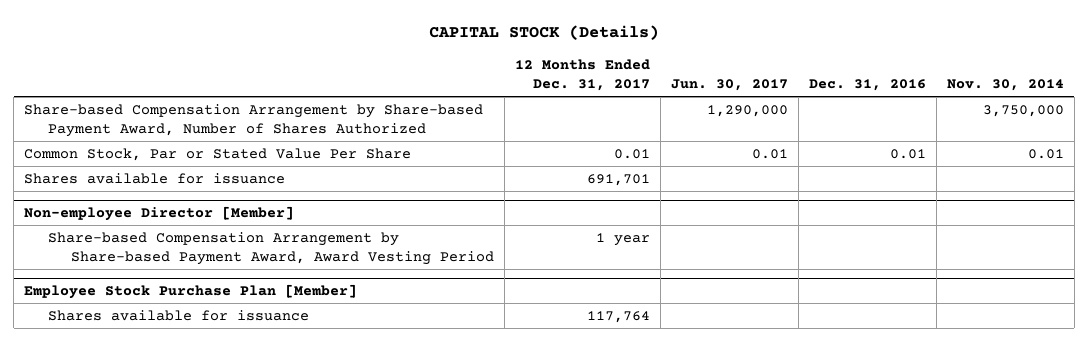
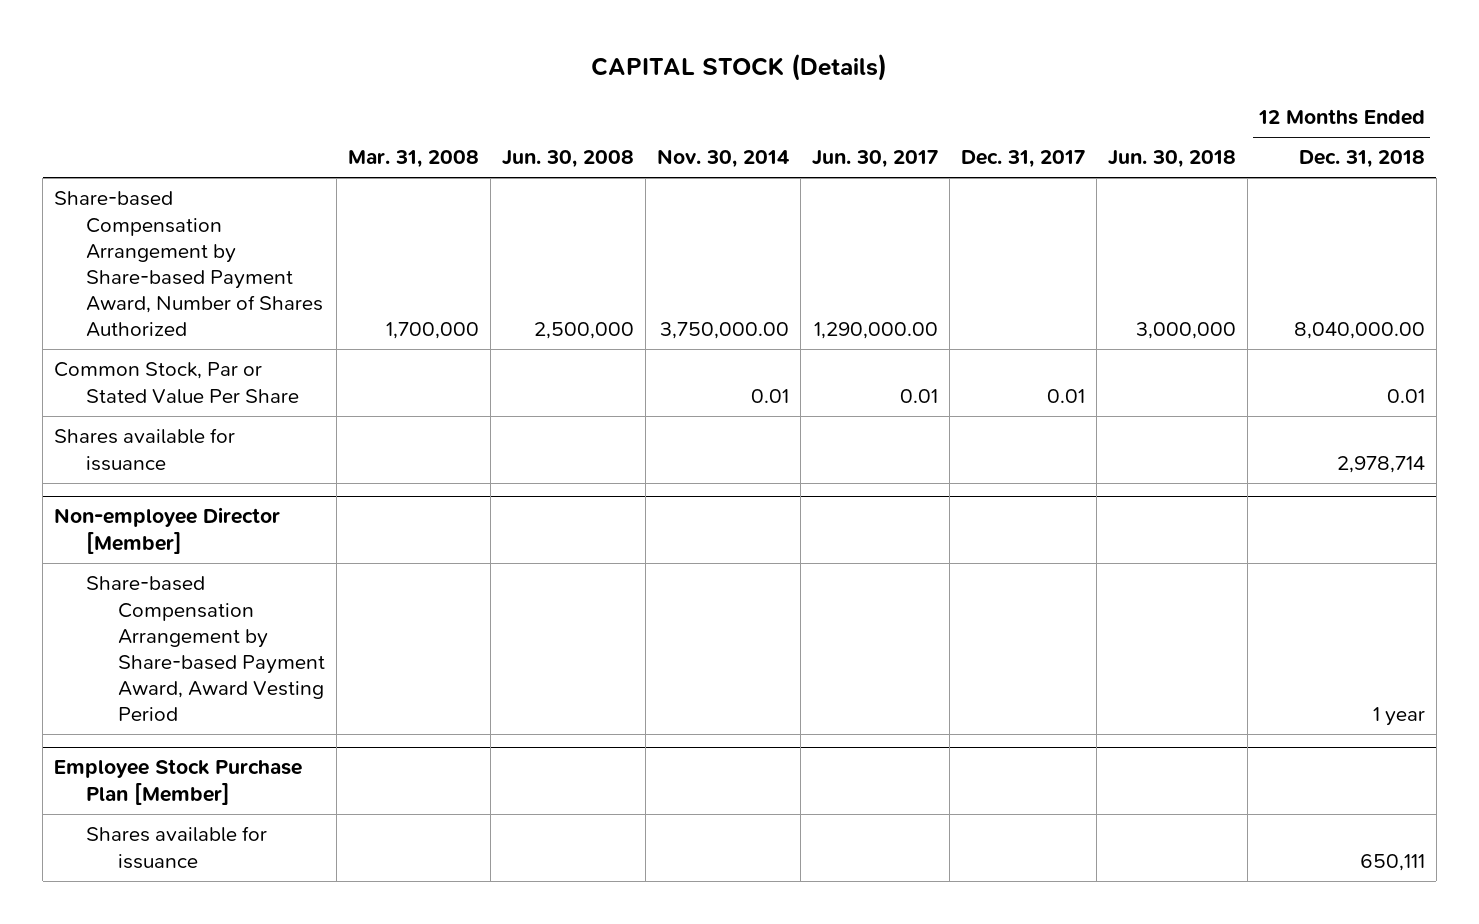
- | 12 Months Ended Dec. 31, 2017 | Jun. 30, 2017 | Dec. 31, 2016 | Nov. 30, 2014
+ | Mar. 31, 2008 | Jun. 30, 2008 | Nov. 30, 2014 | Jun. 30, 2017 | Dec. 31, 2017 | Jun. 30, 2018 | 12 Months Ended Dec. 31, 2018
- Share-based Compensation Arrangement by Share-based Payment Award, Number of Shares Authorized | | 1,290,000 | | 3,750,000
+ Share-based Compensation Arrangement by Share-based Payment Award, Number of Shares Authorized | 1,700,000 | 2,500,000 | 3,750,000.00 | 1,290,000.00 | | 3,000,000 | 8,040,000.00

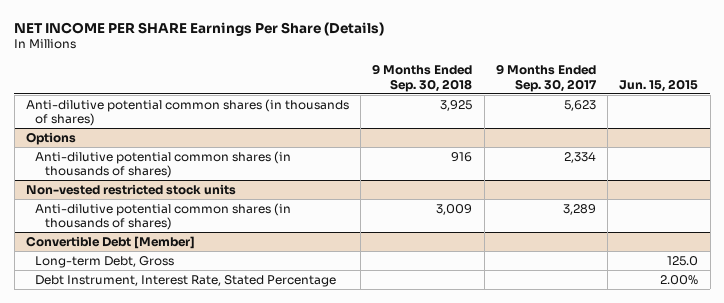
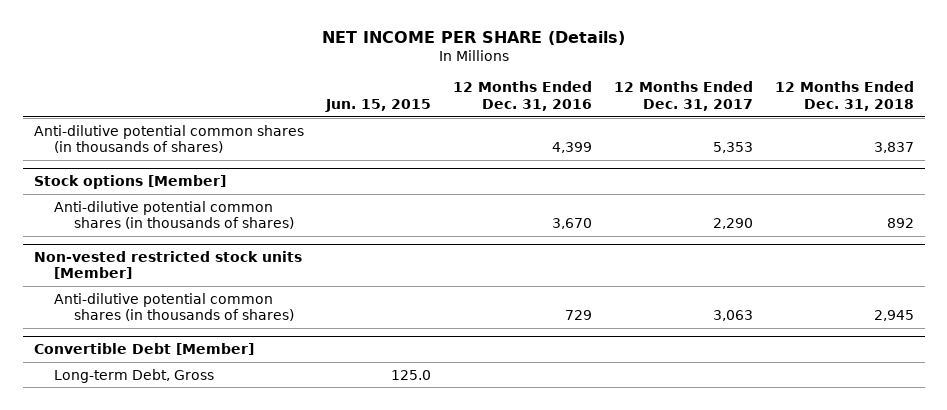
- NET INCOME PER SHARE Earnings Per Share (Details)
+ NET INCOME PER SHARE (Details)
- | 9 Months Ended Sep. 30, 2018 | 9 Months Ended Sep. 30, 2017 | Jun. 15, 2015
+ | Jun. 15, 2015 | 12 Months Ended Dec. 31, 2016 | 12 Months Ended Dec. 31, 2017 | 12 Months Ended Dec. 31, 2018
- Options
+ Stock options [Member]
- Non-vested restricted stock units
+ Non-vested restricted stock units [Member]
@ Convertible Debt [Member]
- Debt Instrument, Interest Rate, Stated Percentage | | | 2.00%

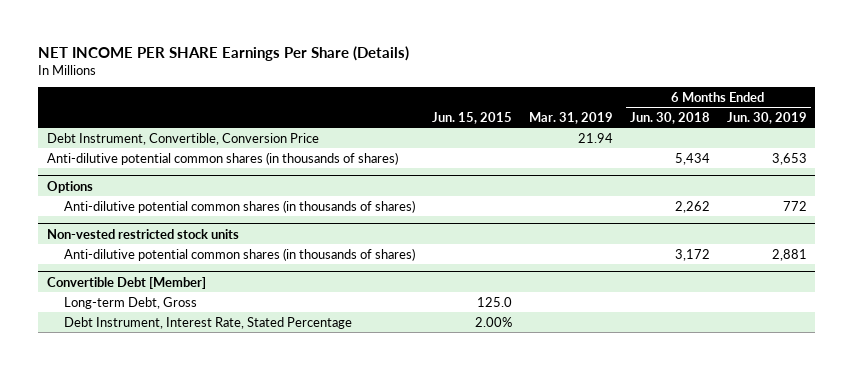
- NET INCOME PER SHARE (Details)
+ NET INCOME PER SHARE Earnings Per Share (Details)
- | Jun. 15, 2015 | 12 Months Ended Dec. 31, 2016 | 12 Months Ended Dec. 31, 2017 | 12 Months Ended Dec. 31, 2018
+ | Jun. 15, 2015 | Mar. 31, 2019 | 6 Months Ended Jun. 30, 2018 | 6 Months Ended Jun. 30, 2019
+ Debt Instrument, Convertible, Conversion Price | | 21.94 | |
- Stock options [Member]
+ Options
- Non-vested restricted stock units [Member]
+ Non-vested restricted stock units
@ Convertible Debt [Member]
+ Debt Instrument, Interest Rate, Stated Percentage | 2.00% | | |

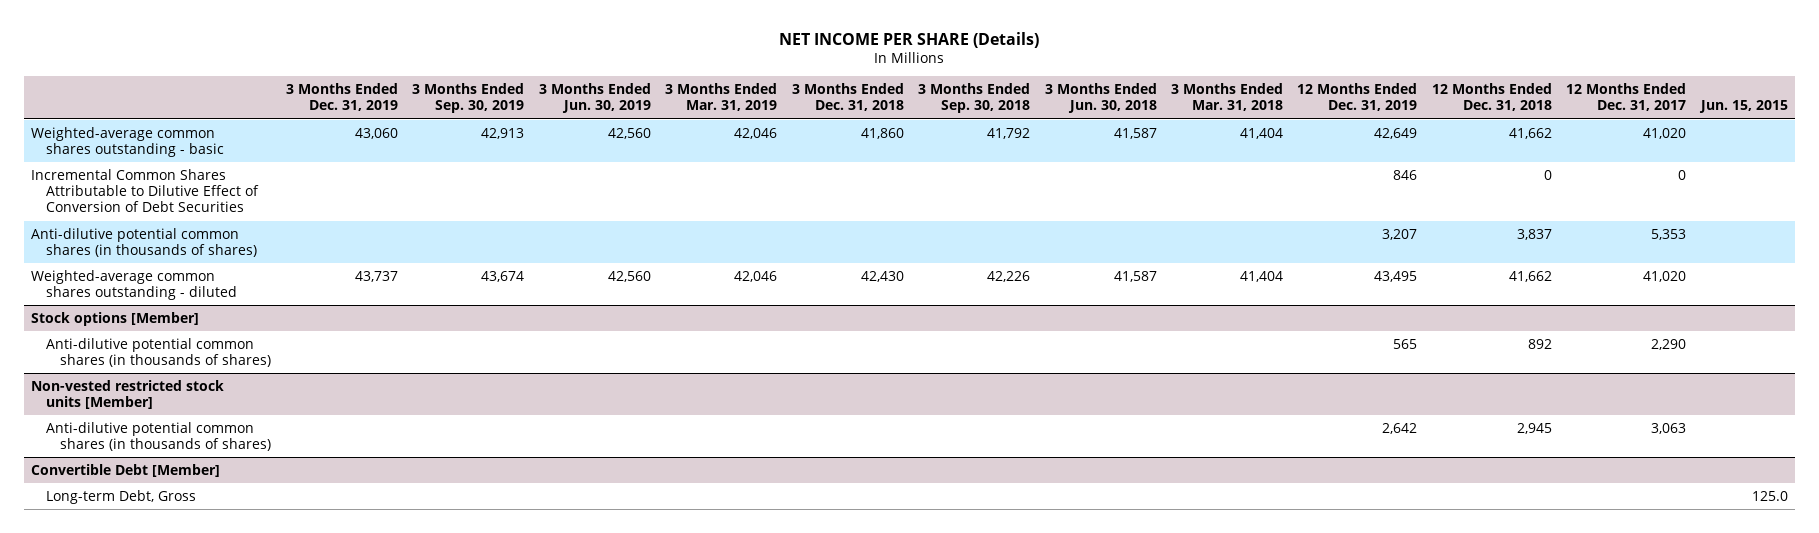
- NET INCOME PER SHARE Earnings Per Share (Details)
+ NET INCOME PER SHARE (Details)
- | Jun. 15, 2015 | Mar. 31, 2019 | 6 Months Ended Jun. 30, 2018 | 6 Months Ended Jun. 30, 2019
+ | 3 Months Ended Dec. 31, 2019 | 3 Months Ended Sep. 30, 2019 | 3 Months Ended Jun. 30, 2019 | 3 Months Ended Mar. 31, 2019 | 3 Months Ended Dec. 31, 2018 | 3 Months Ended Sep. 30, 2018 | 3 Months Ended Jun. 30, 2018 | 3 Months Ended Mar. 31, 2018 | 12 Months Ended Dec. 31, 2019 | 12 Months Ended Dec. 31, 2018 | 12 Months Ended Dec. 31, 2017 | Jun. 15, 2015
- Debt Instrument, Convertible, Conversion Price | | 21.94 | |
+ Weighted-average common shares outstanding - basic | 43,060 | 42,913 | 42,560 | 42,046 | 41,860 | 41,792 | 41,587 | 41,404 | 42,649 | 41,662 | 41,020 |
+ Incremental Common Shares Attributable to Dilutive Effect of Conversion of Debt Securities | | | | | | | | | 846 | 0 | 0 |
- Options
+ Weighted-average common shares outstanding - diluted | 43,737 | 43,674 | 42,560 | 42,046 | 42,430 | 42,226 | 41,587 | 41,404 | 43,495 | 41,662 | 41,020 |
+ Stock options [Member]
- Non-vested restricted stock units
+ Non-vested restricted stock units [Member]
@ Convertible Debt [Member]
- Debt Instrument, Interest Rate, Stated Percentage | 2.00% | | |

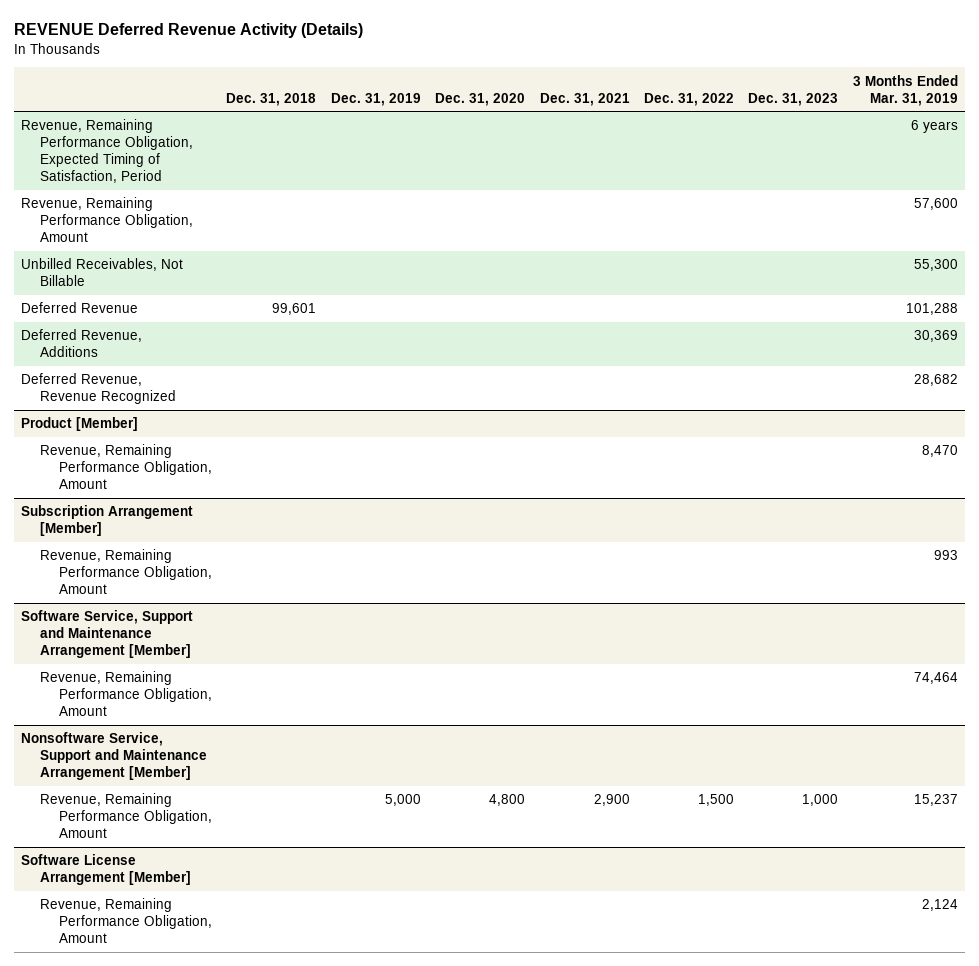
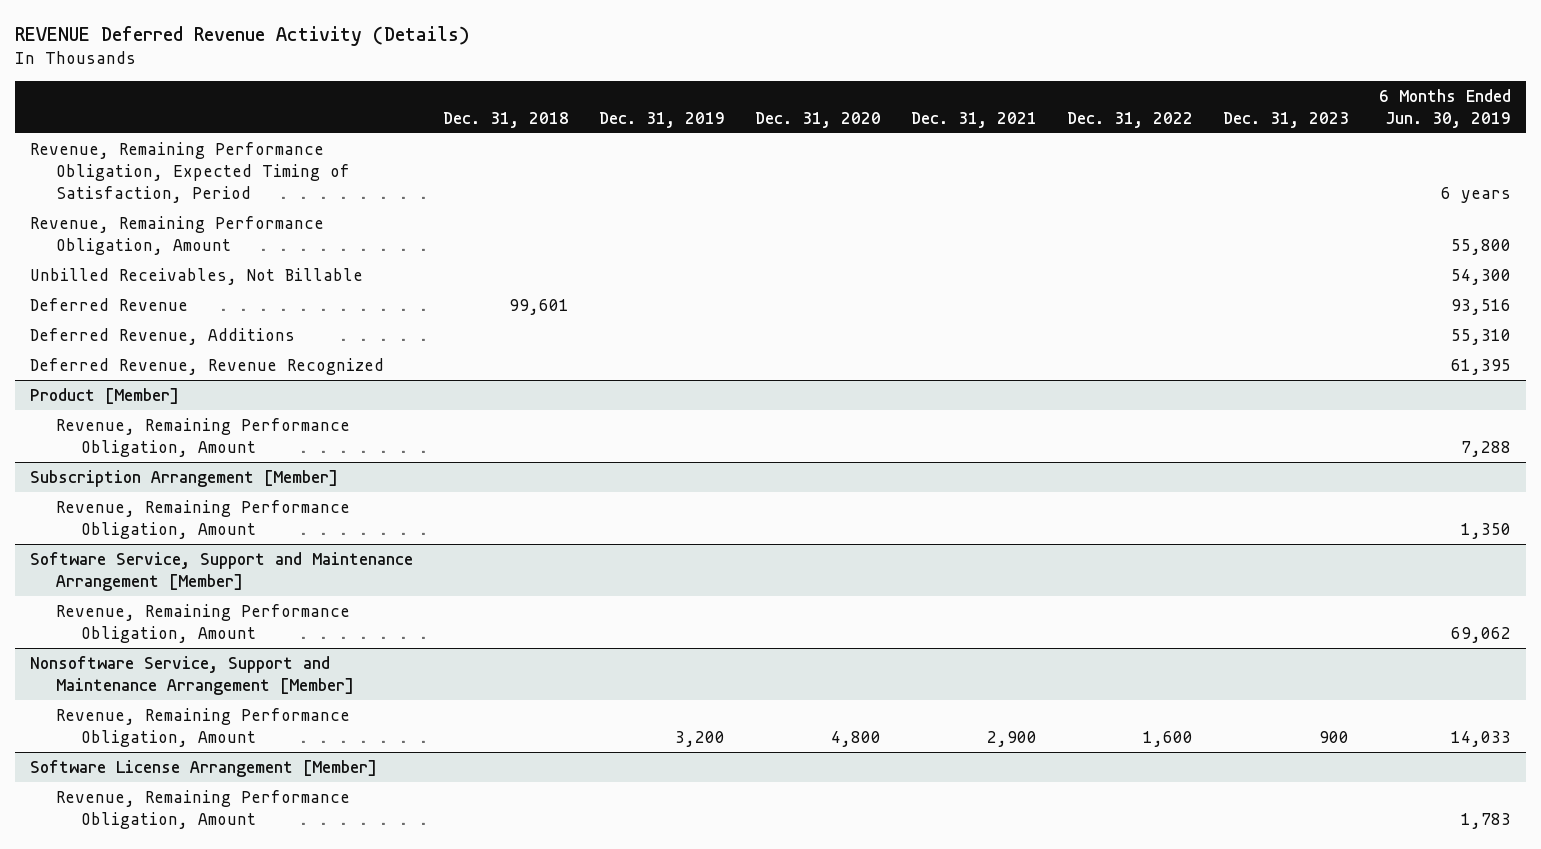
- | Dec. 31, 2018 | Dec. 31, 2019 | Dec. 31, 2020 | Dec. 31, 2021 | Dec. 31, 2022 | Dec. 31, 2023 | 3 Months Ended Mar. 31, 2019
+ | Dec. 31, 2018 | Dec. 31, 2019 | Dec. 31, 2020 | Dec. 31, 2021 | Dec. 31, 2022 | Dec. 31, 2023 | 6 Months Ended Jun. 30, 2019
@ Nonsoftware Service, Support and Maintenance Arrangement [Member]
- Revenue, Remaining Performance Obligation, Amount | | 5,000 | 4,800 | 2,900 | 1,500 | 1,000 | 15,237
+ Revenue, Remaining Performance Obligation, Amount | | 3,200 | 4,800 | 2,900 | 1,600 | 900 | 14,033

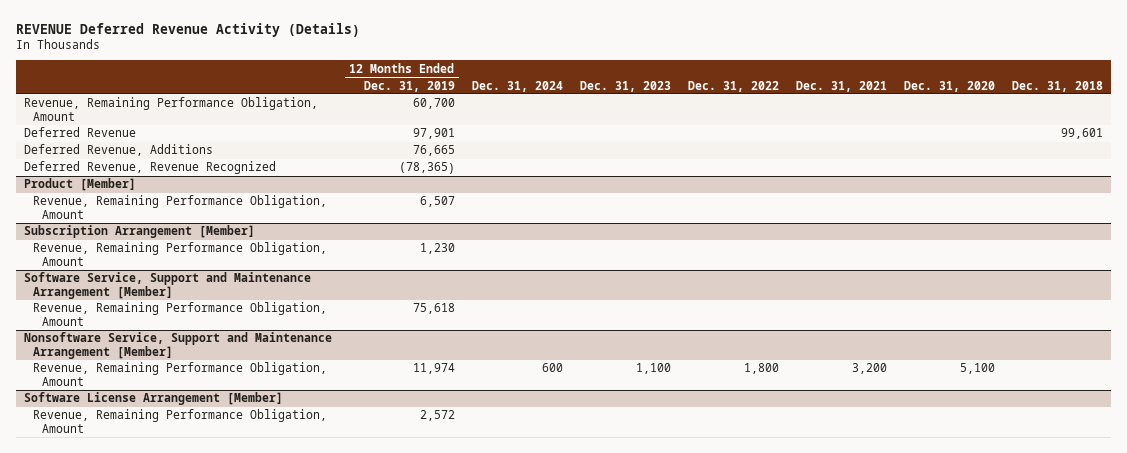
- | Dec. 31, 2018 | Dec. 31, 2019 | Dec. 31, 2020 | Dec. 31, 2021 | Dec. 31, 2022 | Dec. 31, 2023 | 6 Months Ended Jun. 30, 2019
+ | 12 Months Ended Dec. 31, 2019 | Dec. 31, 2024 | Dec. 31, 2023 | Dec. 31, 2022 | Dec. 31, 2021 | Dec. 31, 2020 | Dec. 31, 2018
- Revenue, Remaining Performance Obligation, Expected Timing of Satisfaction, Period | | | | | | | 6 years
- Unbilled Receivables, Not Billable | | | | | | | 54,300
@ Nonsoftware Service, Support and Maintenance Arrangement [Member]
- Revenue, Remaining Performance Obligation, Amount | | 3,200 | 4,800 | 2,900 | 1,600 | 900 | 14,033
+ Revenue, Remaining Performance Obligation, Amount | 11,974 | 600 | 1,100 | 1,800 | 3,200 | 5,100 |

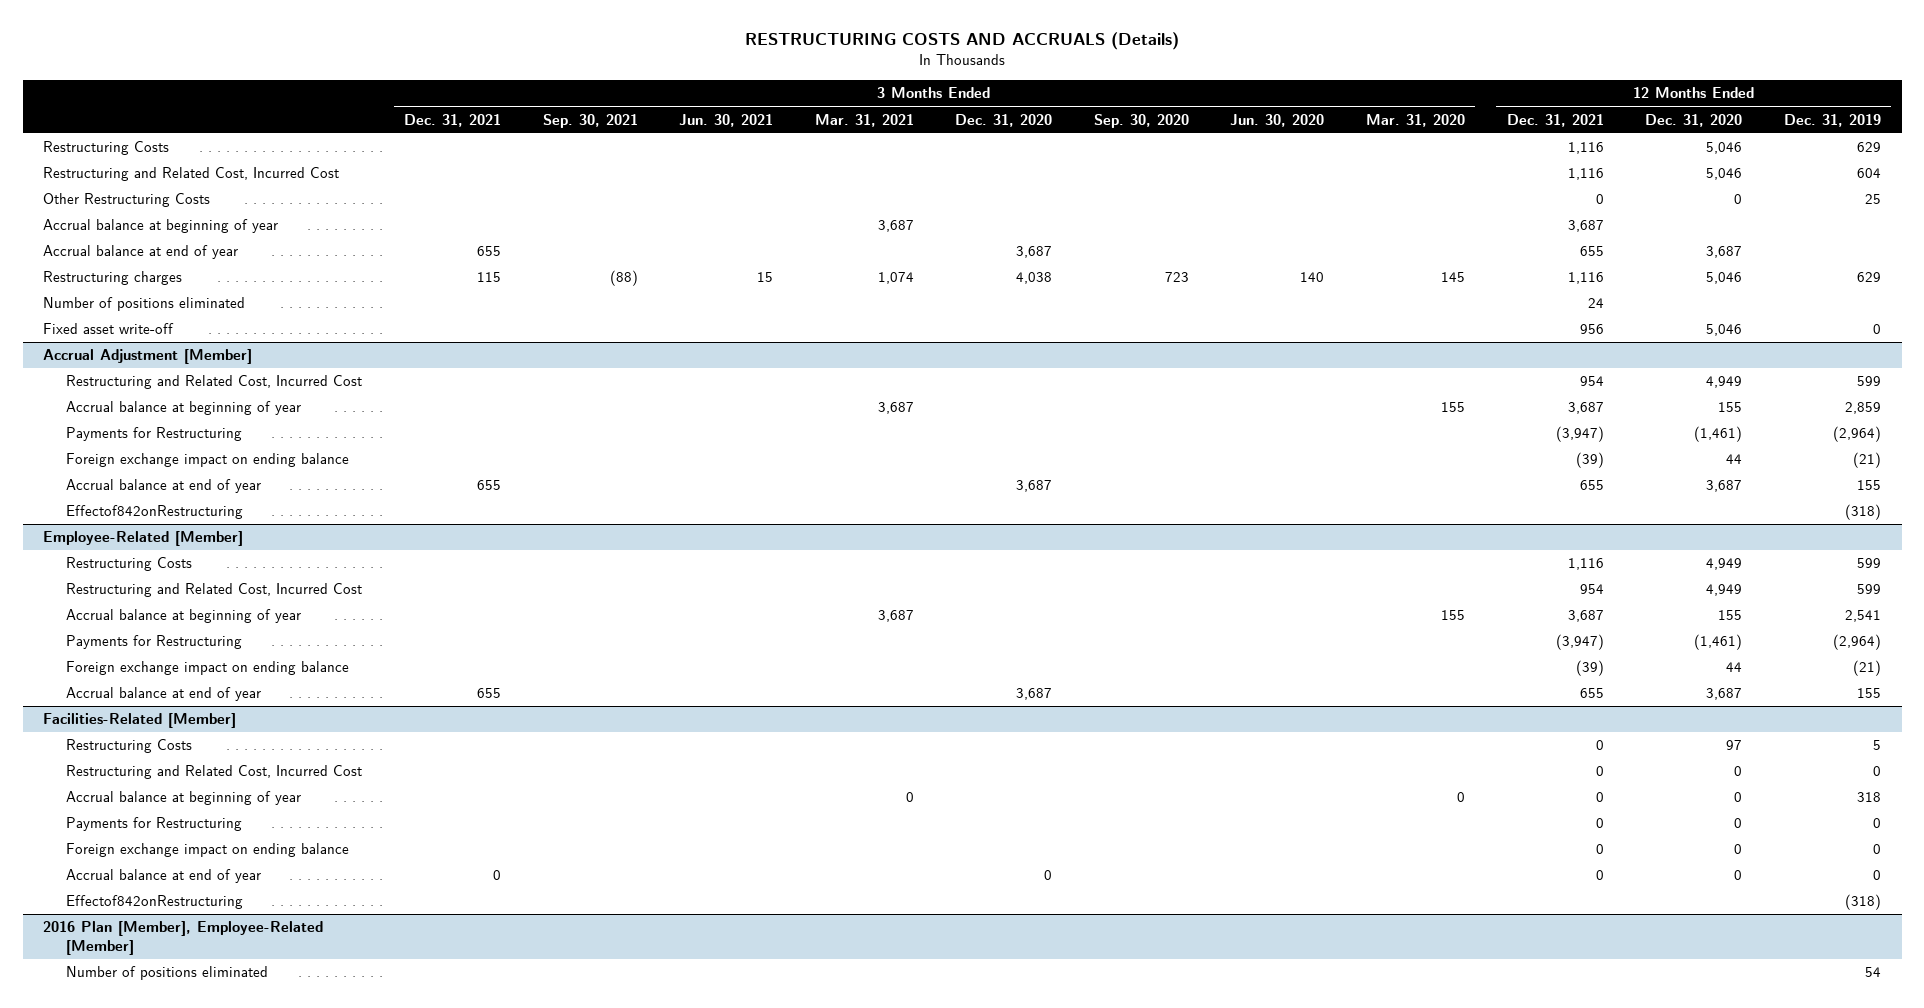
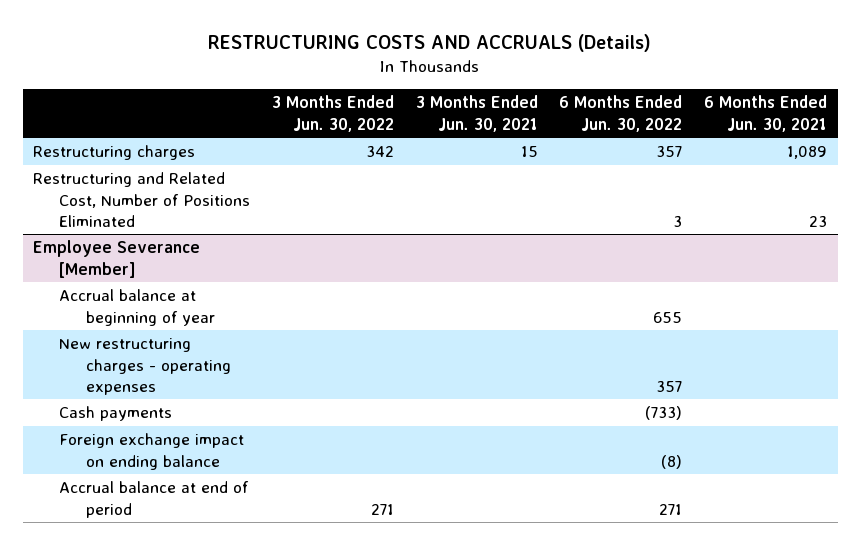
- | 3 Months Ended Dec. 31, 2021 | 3 Months Ended Sep. 30, 2021 | 3 Months Ended Jun. 30, 2021 | 3 Months Ended Mar. 31, 2021 | 3 Months Ended Dec. 31, 2020 | 3 Months Ended Sep. 30, 2020 | 3 Months Ended Jun. 30, 2020 | 3 Months Ended Mar. 31, 2020 | 12 Months Ended Dec. 31, 2021 | 12 Months Ended Dec. 31, 2020 | 12 Months Ended Dec. 31, 2019
+ | 3 Months Ended Jun. 30, 2022 | 3 Months Ended Jun. 30, 2021 | 6 Months Ended Jun. 30, 2022 | 6 Months Ended Jun. 30, 2021
- Restructuring Costs | | | | | | | | | 1,116 | 5,046 | 629
- Restructuring and Related Cost, Incurred Cost | | | | | | | | | 1,116 | 5,046 | 604
- Other Restructuring Costs | | | | | | | | | 0 | 0 | 25
- Accrual balance at beginning of year | | | | 3,687 | | | | | 3,687 | |
- Accrual balance at end of year | 655 | | | | 3,687 | | | | 655 | 3,687 |
- Number of positions eliminated | | | | | | | | | 24 | |
- Fixed asset write-off | | | | | | | | | 956 | 5,046 | 0
- Accrual Adjustment [Member]
- Restructuring and Related Cost, Incurred Cost | | | | | | | | | 954 | 4,949 | 599
- Accrual balance at beginning of year | | | | 3,687 | | | | 155 | 3,687 | 155 | 2,859
- Payments for Restructuring | | | | | | | | | (3,947) | (1,461) | (2,964)
- Foreign exchange impact on ending balance | | | | | | | | | (39) | 44 | (21)
- Accrual balance at end of year | 655 | | | | 3,687 | | | | 655 | 3,687 | 155
- Effectof842onRestructuring | | | | | | | | | | | (318)
- Employee-Related [Member]
- Restructuring Costs | | | | | | | | | 1,116 | 4,949 | 599
- Restructuring and Related Cost, Incurred Cost | | | | | | | | | 954 | 4,949 | 599
+ Restructuring and Related Cost, Number of Positions Eliminated | | | 3 | 23
+ Employee Severance [Member]
- Payments for Restructuring | | | | | | | | | (3,947) | (1,461) | (2,964)
+ New restructuring charges - operating expenses | | | 357 |
+ Cash payments | | | (733) |
- Accrual balance at end of year | 655 | | | | 3,687 | | | | 655 | 3,687 | 155
- Facilities-Related [Member]
- Restructuring Costs | | | | | | | | | 0 | 97 | 5
- Restructuring and Related Cost, Incurred Cost | | | | | | | | | 0 | 0 | 0
- Accrual balance at beginning of year | | | | 0 | | | | 0 | 0 | 0 | 318
- Payments for Restructuring | | | | | | | | | 0 | 0 | 0
- Foreign exchange impact on ending balance | | | | | | | | | 0 | 0 | 0
- Accrual balance at end of year | 0 | | | | 0 | | | | 0 | 0 | 0
- Effectof842onRestructuring | | | | | | | | | | | (318)
- 2016 Plan [Member], Employee-Related [Member]
- Number of positions eliminated | | | | | | | | | | | 54
+ Accrual balance at end of period | 271 | | 271 |

